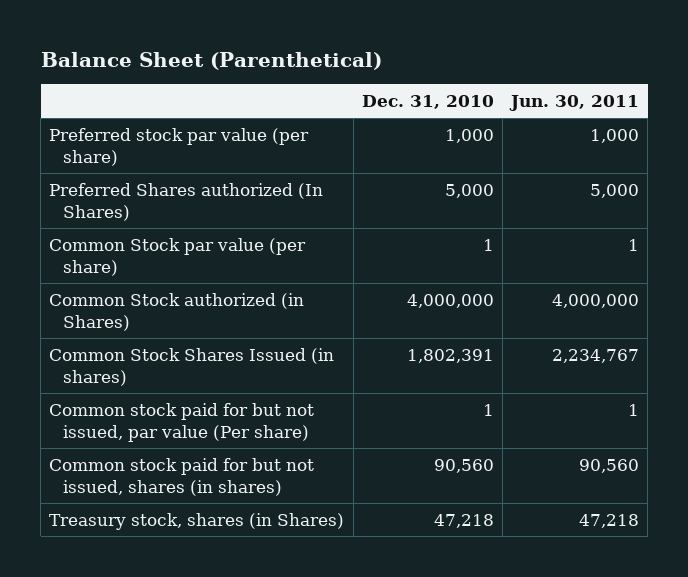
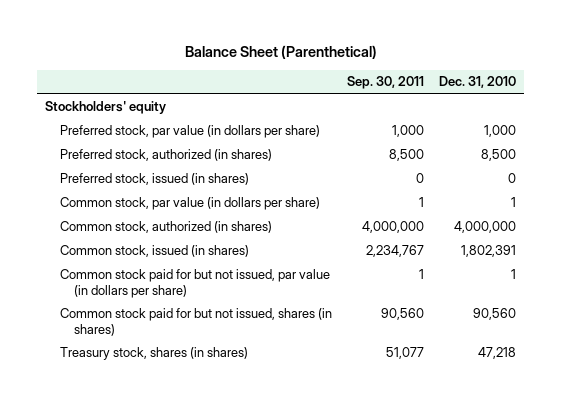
- | Dec. 31, 2010 | Jun. 30, 2011
+ | Sep. 30, 2011 | Dec. 31, 2010
- Preferred stock par value (per share) | 1,000 | 1,000
- Preferred Shares authorized (In Shares) | 5,000 | 5,000
- Common Stock par value (per share) | 1 | 1
- Common Stock authorized (in Shares) | 4,000,000 | 4,000,000
- Common Stock Shares Issued (in shares) | 1,802,391 | 2,234,767
- Common stock paid for but not issued, par value (Per share) | 1 | 1
+ Stockholders' equity
+ Preferred stock, par value (in dollars per share) | 1,000 | 1,000
+ Preferred stock, authorized (in shares) | 8,500 | 8,500
+ Preferred stock, issued (in shares) | 0 | 0
+ Common stock, par value (in dollars per share) | 1 | 1
+ Common stock, authorized (in shares) | 4,000,000 | 4,000,000
+ Common stock, issued (in shares) | 2,234,767 | 1,802,391
+ Common stock paid for but not issued, par value (in dollars per share) | 1 | 1
- Treasury stock, shares (in Shares) | 47,218 | 47,218
+ Treasury stock, shares (in shares) | 51,077 | 47,218

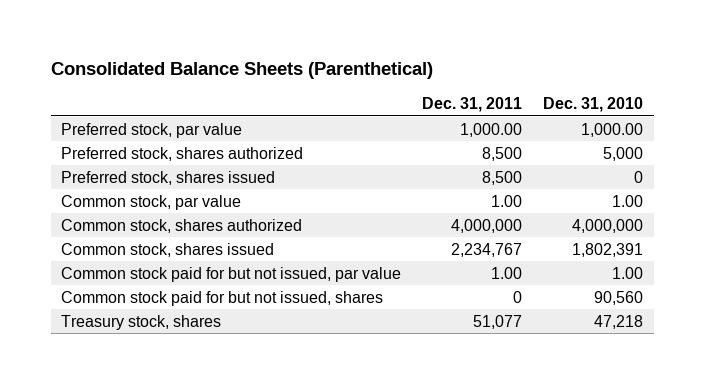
- Balance Sheet (Parenthetical)
+ Consolidated Balance Sheets (Parenthetical)
- | Sep. 30, 2011 | Dec. 31, 2010
+ | Dec. 31, 2011 | Dec. 31, 2010
- Stockholders' equity
- Preferred stock, par value (in dollars per share) | 1,000 | 1,000
- Preferred stock, authorized (in shares) | 8,500 | 8,500
- Preferred stock, issued (in shares) | 0 | 0
- Common stock, par value (in dollars per share) | 1 | 1
- Common stock, authorized (in shares) | 4,000,000 | 4,000,000
- Common stock, issued (in shares) | 2,234,767 | 1,802,391
- Common stock paid for but not issued, par value (in dollars per share) | 1 | 1
- Common stock paid for but not issued, shares (in shares) | 90,560 | 90,560
- Treasury stock, shares (in shares) | 51,077 | 47,218
+ Preferred stock, par value | 1,000.00 | 1,000.00
+ Preferred stock, shares authorized | 8,500 | 5,000
+ Preferred stock, shares issued | 8,500 | 0
+ Common stock, par value | 1.00 | 1.00
+ Common stock, shares authorized | 4,000,000 | 4,000,000
+ Common stock, shares issued | 2,234,767 | 1,802,391
+ Common stock paid for but not issued, par value | 1.00 | 1.00
+ Common stock paid for but not issued, shares | 0 | 90,560
+ Treasury stock, shares | 51,077 | 47,218

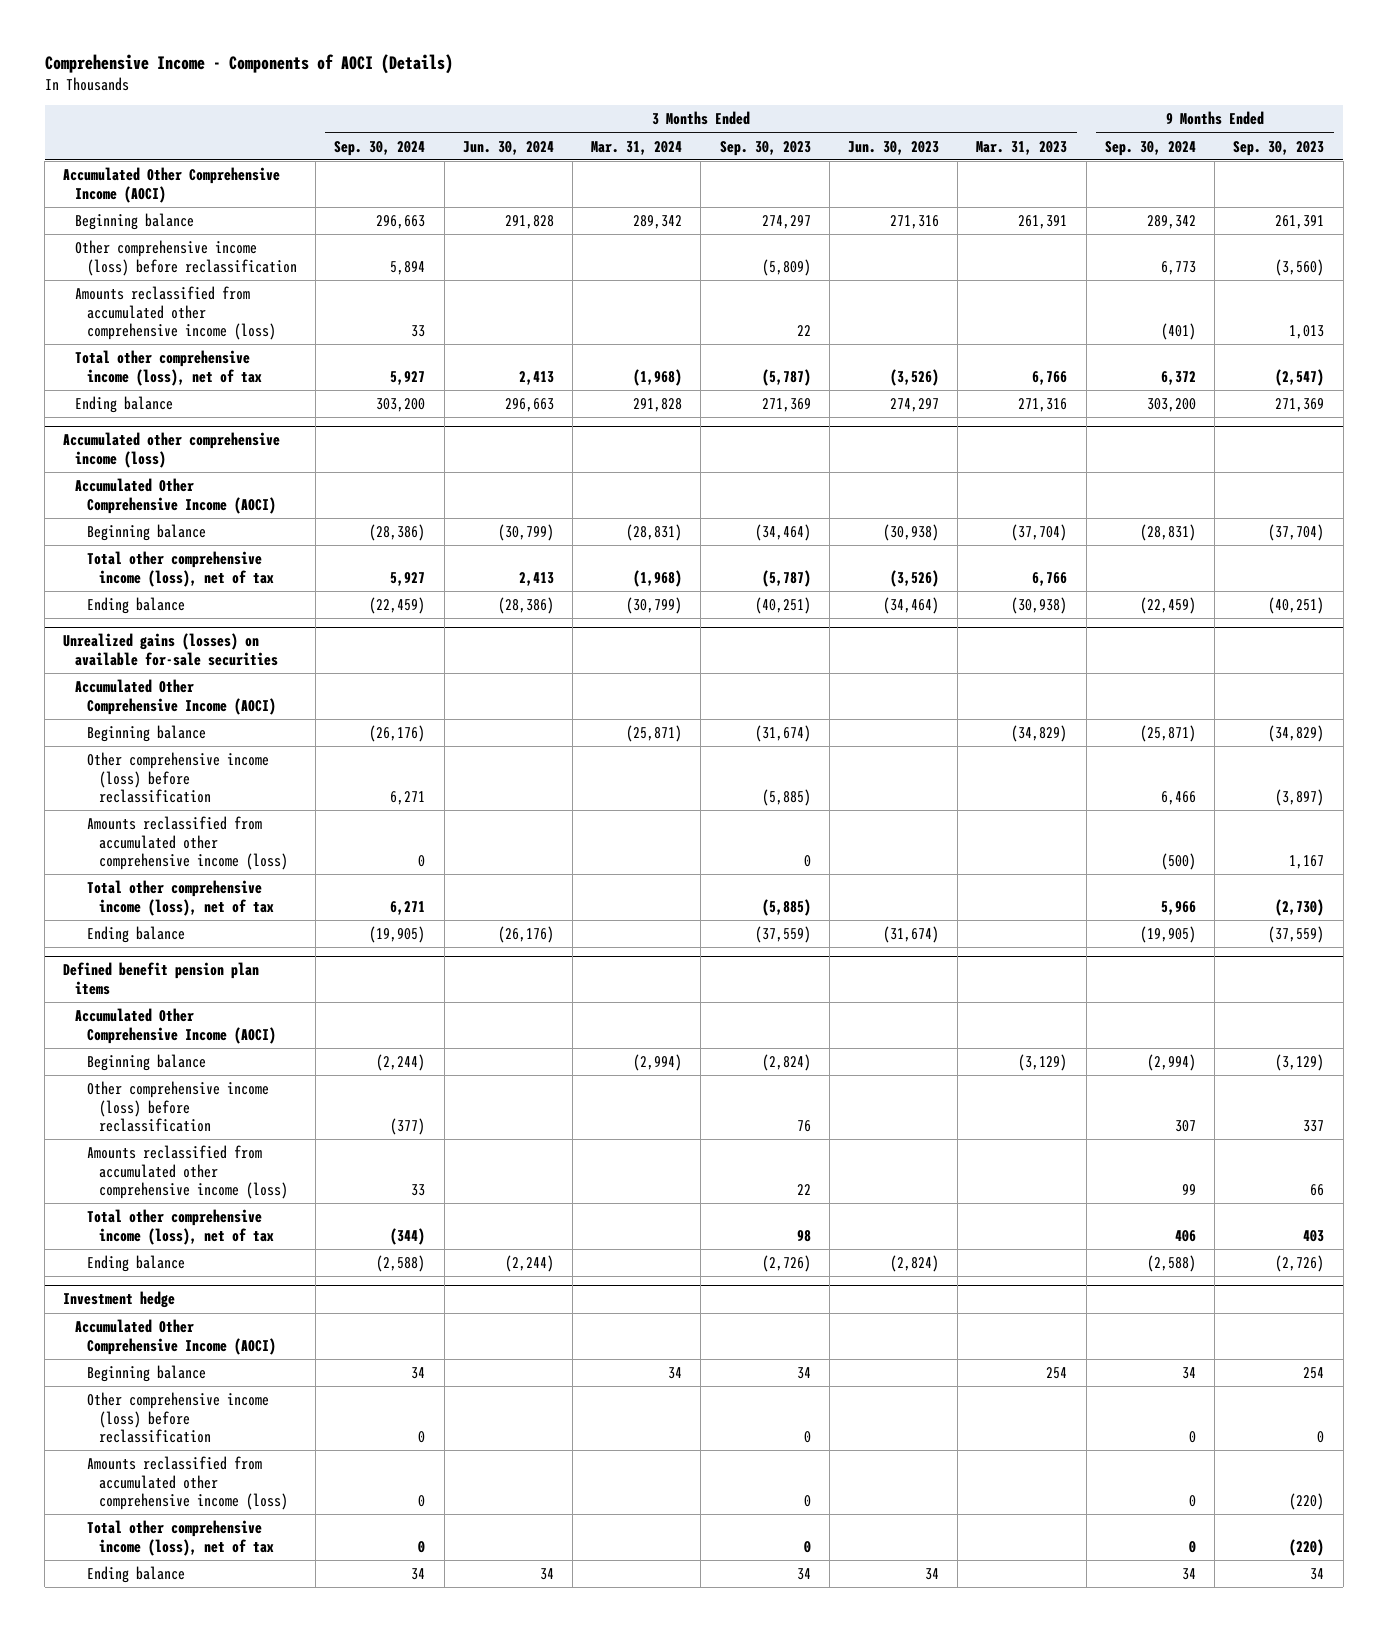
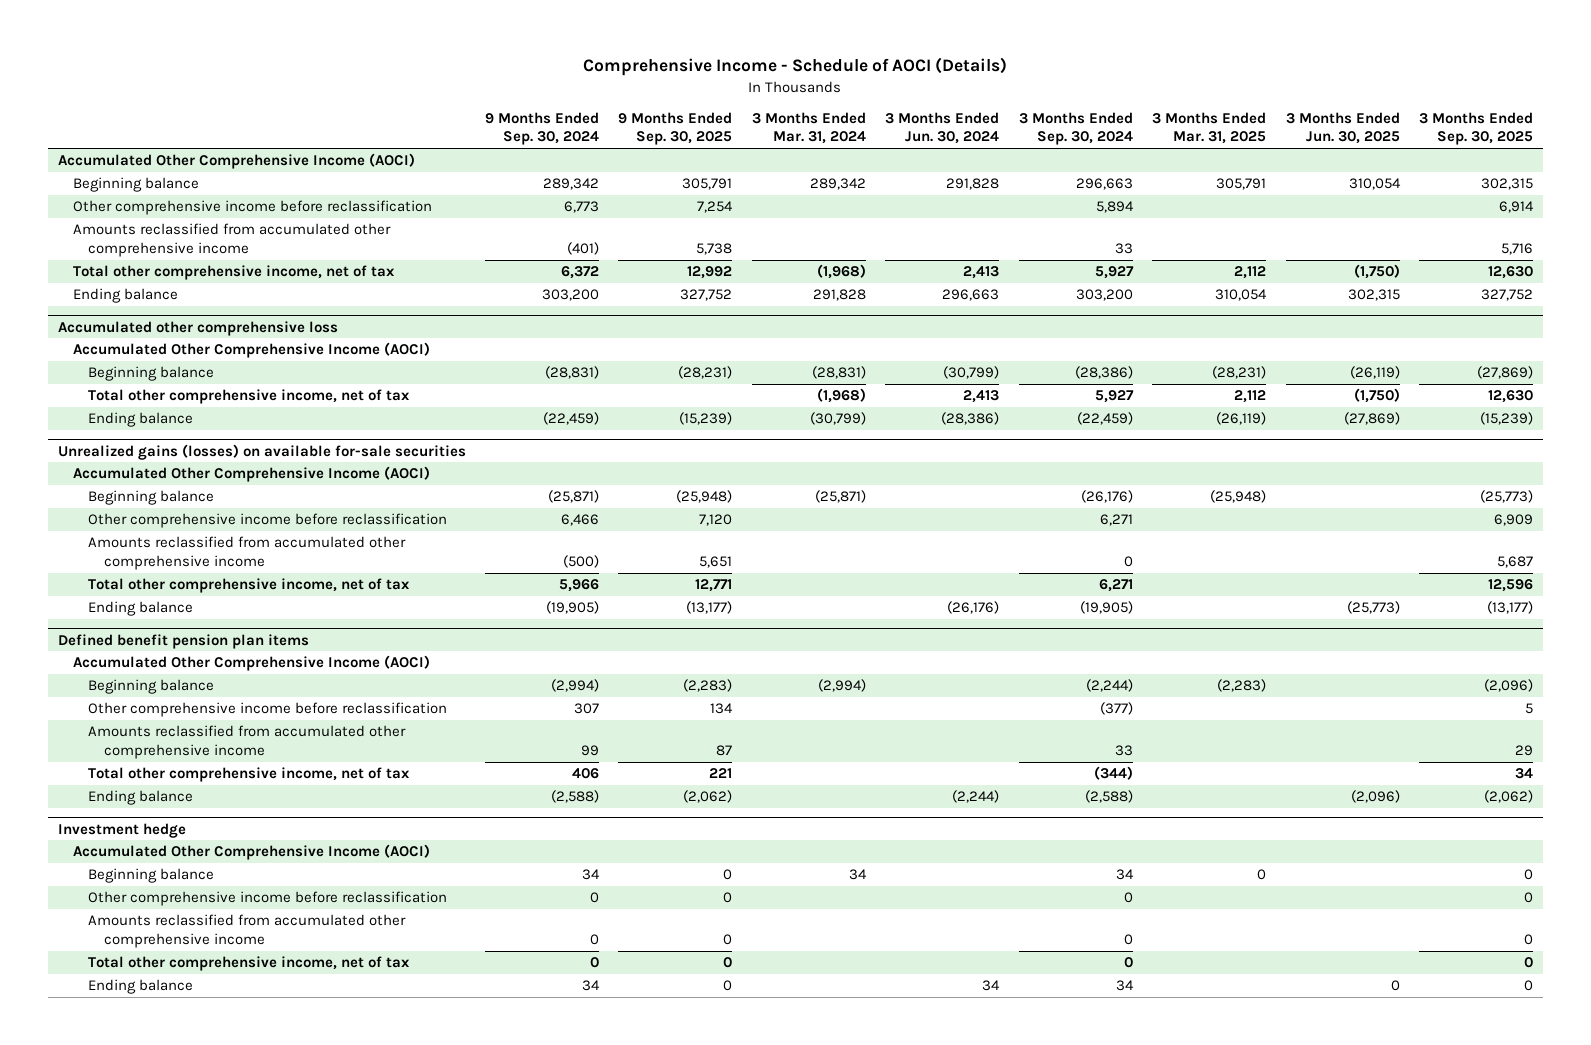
- Comprehensive Income - Components of AOCI (Details)
+ Comprehensive Income - Schedule of AOCI (Details)
- | 3 Months Ended Sep. 30, 2024 | 3 Months Ended Jun. 30, 2024 | 3 Months Ended Mar. 31, 2024 | 3 Months Ended Sep. 30, 2023 | 3 Months Ended Jun. 30, 2023 | 3 Months Ended Mar. 31, 2023 | 9 Months Ended Sep. 30, 2024 | 9 Months Ended Sep. 30, 2023
+ | 9 Months Ended Sep. 30, 2024 | 9 Months Ended Sep. 30, 2025 | 3 Months Ended Mar. 31, 2024 | 3 Months Ended Jun. 30, 2024 | 3 Months Ended Sep. 30, 2024 | 3 Months Ended Mar. 31, 2025 | 3 Months Ended Jun. 30, 2025 | 3 Months Ended Sep. 30, 2025
- Other comprehensive income (loss) before reclassification | 5,894 | | | (5,809) | | | 6,773 | (3,560)
- Amounts reclassified from accumulated other comprehensive income (loss) | 33 | | | 22 | | | (401) | 1,013
- Total other comprehensive income (loss), net of tax | 5,927 | 2,413 | (1,968) | (5,787) | (3,526) | 6,766 | 6,372 | (2,547)
+ Other comprehensive income before reclassification | 6,773 | 7,254 | | | 5,894 | | | 6,914
+ Amounts reclassified from accumulated other comprehensive income | (401) | 5,738 | | | 33 | | | 5,716
+ Total other comprehensive income, net of tax | 6,372 | 12,992 | (1,968) | 2,413 | 5,927 | 2,112 | (1,750) | 12,630
- Accumulated other comprehensive income (loss)
+ Accumulated other comprehensive loss
- Total other comprehensive income (loss), net of tax | 5,927 | 2,413 | (1,968) | (5,787) | (3,526) | 6,766 | |
+ Total other comprehensive income, net of tax | | | (1,968) | 2,413 | 5,927 | 2,112 | (1,750) | 12,630
@ Unrealized gains (losses) on available for-sale securities
- Other comprehensive income (loss) before reclassification | 6,271 | | | (5,885) | | | 6,466 | (3,897)
- Amounts reclassified from accumulated other comprehensive income (loss) | 0 | | | 0 | | | (500) | 1,167
- Total other comprehensive income (loss), net of tax | 6,271 | | | (5,885) | | | 5,966 | (2,730)
+ Other comprehensive income before reclassification | 6,466 | 7,120 | | | 6,271 | | | 6,909
+ Amounts reclassified from accumulated other comprehensive income | (500) | 5,651 | | | 0 | | | 5,687
+ Total other comprehensive income, net of tax | 5,966 | 12,771 | | | 6,271 | | | 12,596
@ Defined benefit pension plan items
- Other comprehensive income (loss) before reclassification | (377) | | | 76 | | | 307 | 337
- Amounts reclassified from accumulated other comprehensive income (loss) | 33 | | | 22 | | | 99 | 66
- Total other comprehensive income (loss), net of tax | (344) | | | 98 | | | 406 | 403
+ Other comprehensive income before reclassification | 307 | 134 | | | (377) | | | 5
+ Amounts reclassified from accumulated other comprehensive income | 99 | 87 | | | 33 | | | 29
+ Total other comprehensive income, net of tax | 406 | 221 | | | (344) | | | 34
@ Investment hedge
- Other comprehensive income (loss) before reclassification | 0 | | | 0 | | | 0 | 0
- Amounts reclassified from accumulated other comprehensive income (loss) | 0 | | | 0 | | | 0 | (220)
- Total other comprehensive income (loss), net of tax | 0 | | | 0 | | | 0 | (220)
+ Other comprehensive income before reclassification | 0 | 0 | | | 0 | | | 0
+ Amounts reclassified from accumulated other comprehensive income | 0 | 0 | | | 0 | | | 0
+ Total other comprehensive income, net of tax | 0 | 0 | | | 0 | | | 0

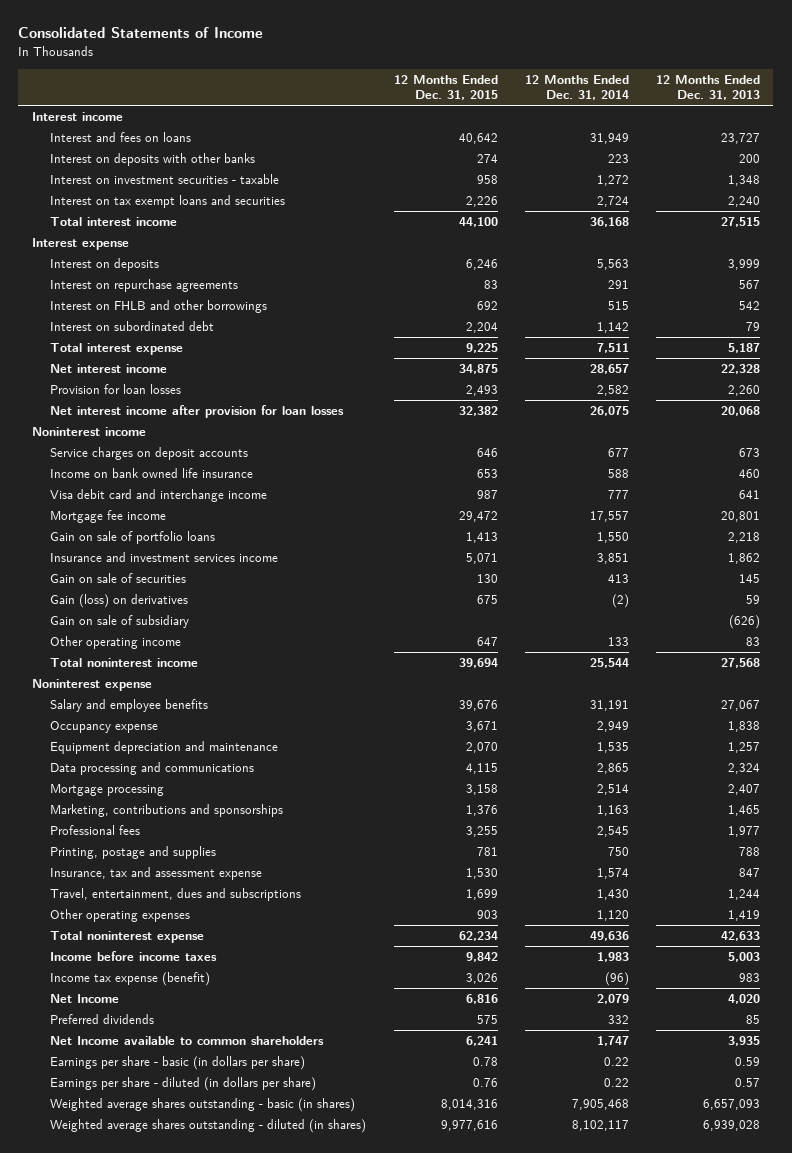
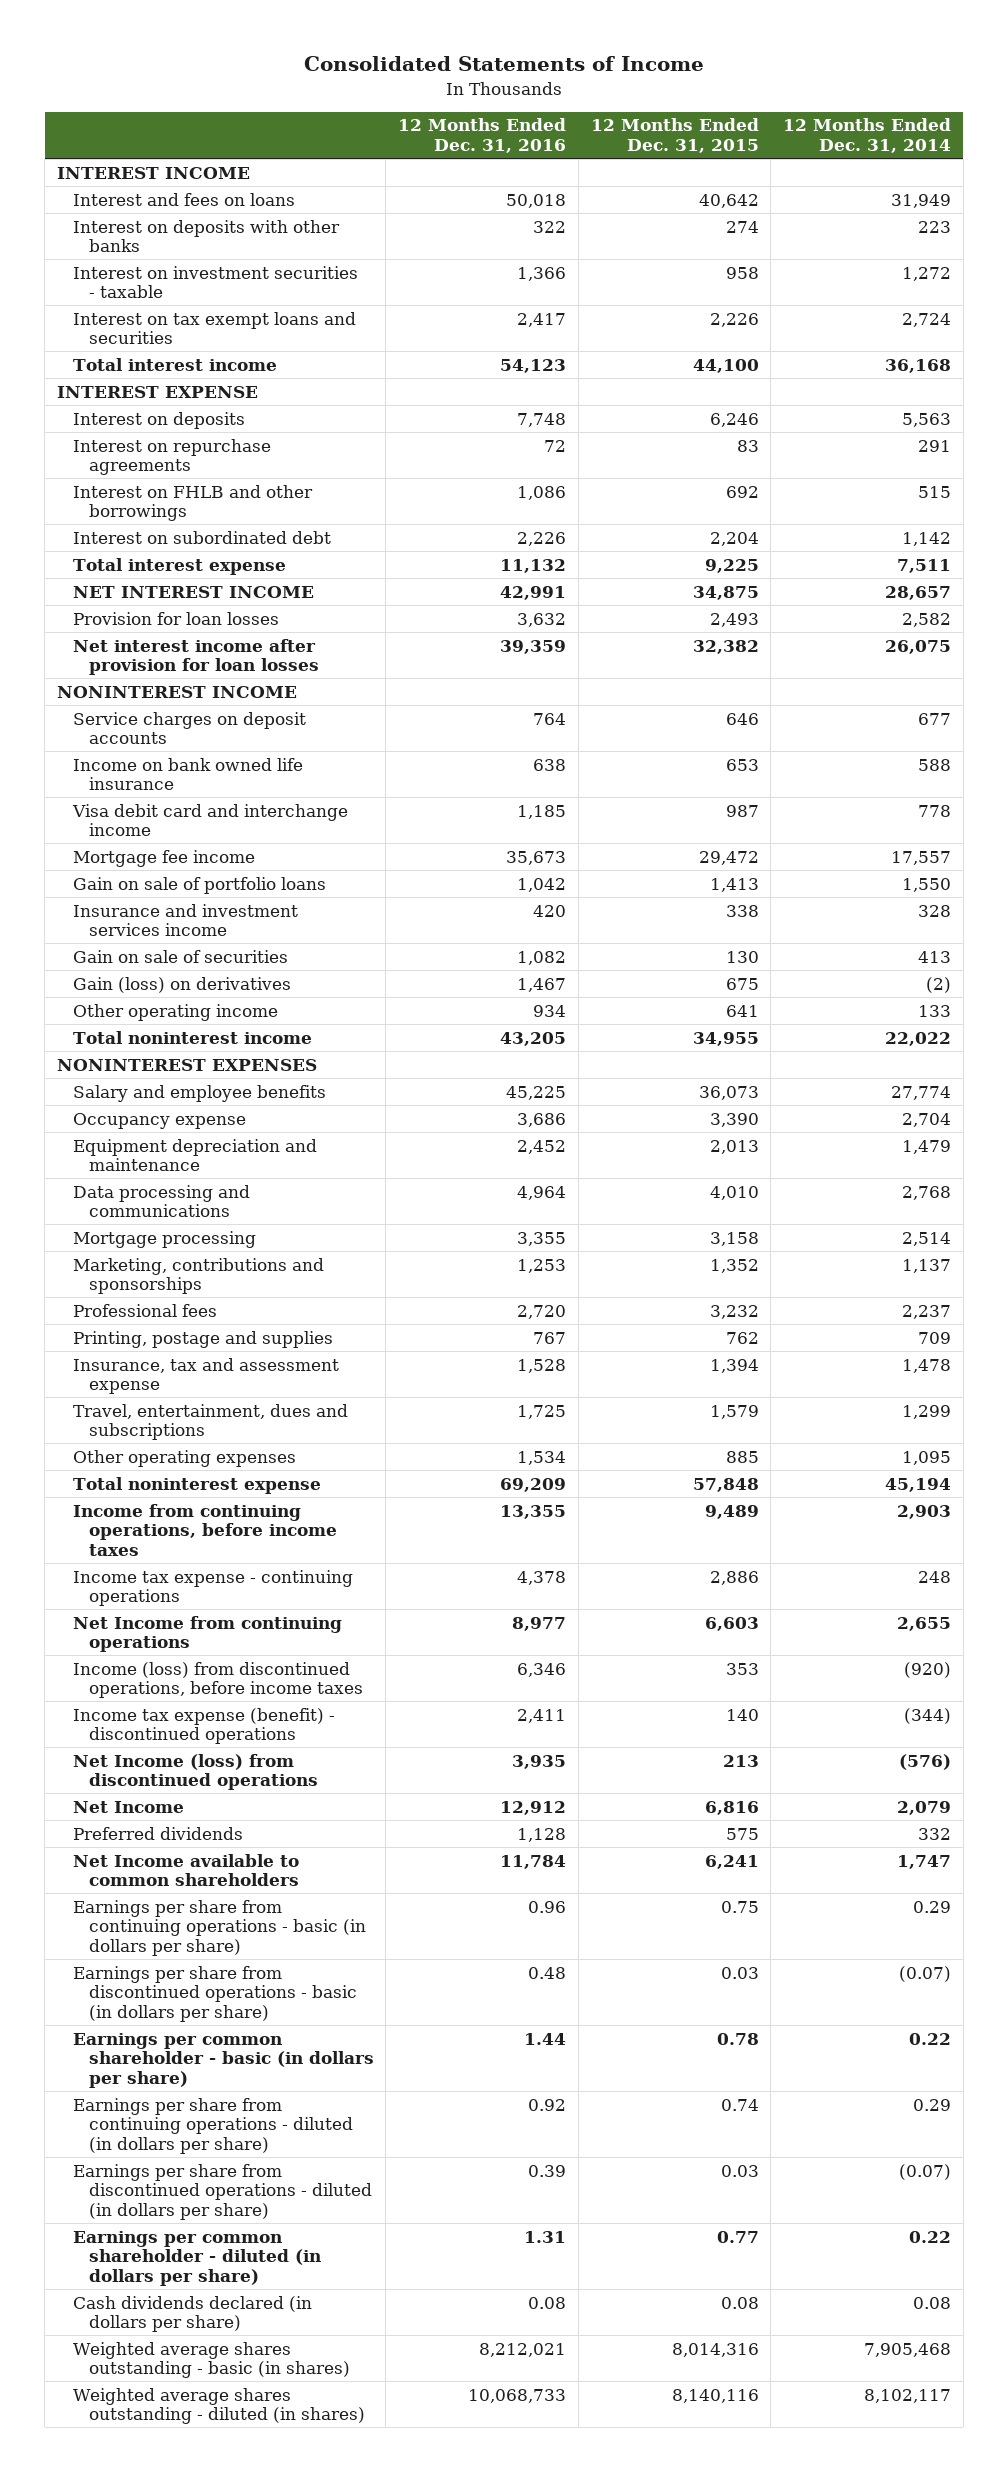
- | 12 Months Ended Dec. 31, 2015 | 12 Months Ended Dec. 31, 2014 | 12 Months Ended Dec. 31, 2013
+ | 12 Months Ended Dec. 31, 2016 | 12 Months Ended Dec. 31, 2015 | 12 Months Ended Dec. 31, 2014
- Interest income
+ INTEREST INCOME
- Interest expense
+ INTEREST EXPENSE
- Net interest income | 34,875 | 28,657 | 22,328
+ NET INTEREST INCOME | 42,991 | 34,875 | 28,657
- Noninterest income
+ NONINTEREST INCOME
- Visa debit card and interchange income | 987 | 777 | 641
+ Visa debit card and interchange income | 1,185 | 987 | 778
- Insurance and investment services income | 5,071 | 3,851 | 1,862
+ Insurance and investment services income | 420 | 338 | 328
- Gain on sale of subsidiary | | | (626)
- Other operating income | 647 | 133 | 83
- Total noninterest income | 39,694 | 25,544 | 27,568
- Noninterest expense
- Salary and employee benefits | 39,676 | 31,191 | 27,067
- Occupancy expense | 3,671 | 2,949 | 1,838
- Equipment depreciation and maintenance | 2,070 | 1,535 | 1,257
- Data processing and communications | 4,115 | 2,865 | 2,324
+ Other operating income | 934 | 641 | 133
+ Total noninterest income | 43,205 | 34,955 | 22,022
+ NONINTEREST EXPENSES
+ Salary and employee benefits | 45,225 | 36,073 | 27,774
+ Occupancy expense | 3,686 | 3,390 | 2,704
+ Equipment depreciation and maintenance | 2,452 | 2,013 | 1,479
+ Data processing and communications | 4,964 | 4,010 | 2,768
- Marketing, contributions and sponsorships | 1,376 | 1,163 | 1,465
- Professional fees | 3,255 | 2,545 | 1,977
- Printing, postage and supplies | 781 | 750 | 788
- Insurance, tax and assessment expense | 1,530 | 1,574 | 847
- Travel, entertainment, dues and subscriptions | 1,699 | 1,430 | 1,244
- Other operating expenses | 903 | 1,120 | 1,419
- Total noninterest expense | 62,234 | 49,636 | 42,633
- Income before income taxes | 9,842 | 1,983 | 5,003
- Income tax expense (benefit) | 3,026 | (96) | 983
+ Marketing, contributions and sponsorships | 1,253 | 1,352 | 1,137
+ Professional fees | 2,720 | 3,232 | 2,237
+ Printing, postage and supplies | 767 | 762 | 709
+ Insurance, tax and assessment expense | 1,528 | 1,394 | 1,478
+ Travel, entertainment, dues and subscriptions | 1,725 | 1,579 | 1,299
+ Other operating expenses | 1,534 | 885 | 1,095
+ Total noninterest expense | 69,209 | 57,848 | 45,194
+ Income from continuing operations, before income taxes | 13,355 | 9,489 | 2,903
+ Income tax expense - continuing operations | 4,378 | 2,886 | 248
+ Net Income from continuing operations | 8,977 | 6,603 | 2,655
+ Income (loss) from discontinued operations, before income taxes | 6,346 | 353 | (920)
+ Income tax expense (benefit) - discontinued operations | 2,411 | 140 | (344)
+ Net Income (loss) from discontinued operations | 3,935 | 213 | (576)
- Earnings per share - basic (in dollars per share) | 0.78 | 0.22 | 0.59
- Earnings per share - diluted (in dollars per share) | 0.76 | 0.22 | 0.57
+ Earnings per share from continuing operations - basic (in dollars per share) | 0.96 | 0.75 | 0.29
+ Earnings per share from discontinued operations - basic (in dollars per share) | 0.48 | 0.03 | (0.07)
+ Earnings per common shareholder - basic (in dollars per share) | 1.44 | 0.78 | 0.22
+ Earnings per share from continuing operations - diluted (in dollars per share) | 0.92 | 0.74 | 0.29
+ Earnings per share from discontinued operations - diluted (in dollars per share) | 0.39 | 0.03 | (0.07)
+ Earnings per common shareholder - diluted (in dollars per share) | 1.31 | 0.77 | 0.22
+ Cash dividends declared (in dollars per share) | 0.08 | 0.08 | 0.08
- Weighted average shares outstanding - diluted (in shares) | 9,977,616 | 8,102,117 | 6,939,028
+ Weighted average shares outstanding - diluted (in shares) | 10,068,733 | 8,140,116 | 8,102,117

